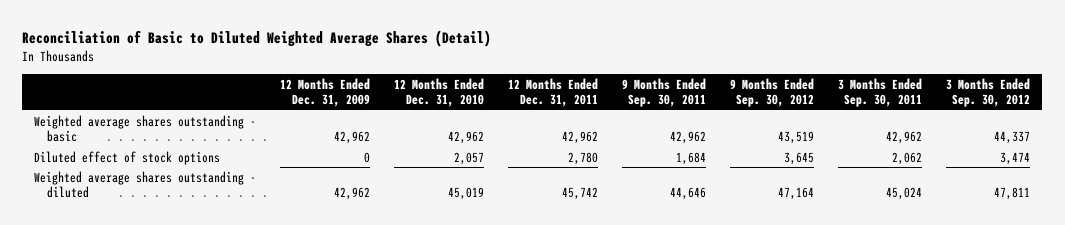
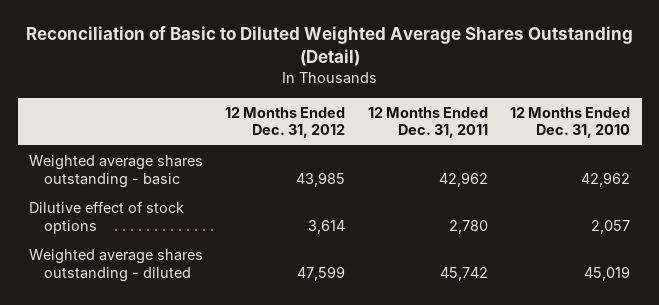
- Reconciliation of Basic to Diluted Weighted Average Shares (Detail)
+ Reconciliation of Basic to Diluted Weighted Average Shares Outstanding (Detail)
- | 12 Months Ended Dec. 31, 2009 | 12 Months Ended Dec. 31, 2010 | 12 Months Ended Dec. 31, 2011 | 9 Months Ended Sep. 30, 2011 | 9 Months Ended Sep. 30, 2012 | 3 Months Ended Sep. 30, 2011 | 3 Months Ended Sep. 30, 2012
+ | 12 Months Ended Dec. 31, 2012 | 12 Months Ended Dec. 31, 2011 | 12 Months Ended Dec. 31, 2010
- Diluted effect of stock options | 0 | 2,057 | 2,780 | 1,684 | 3,645 | 2,062 | 3,474
+ Dilutive effect of stock options | 3,614 | 2,780 | 2,057

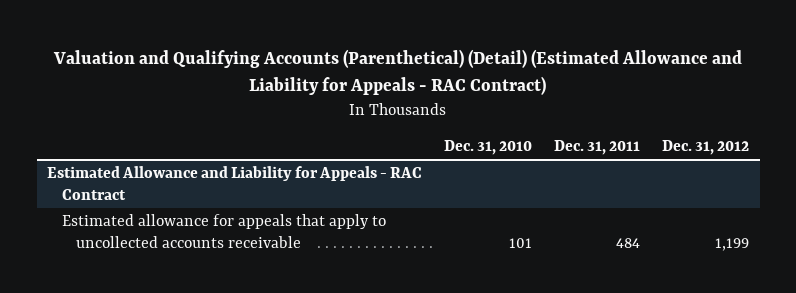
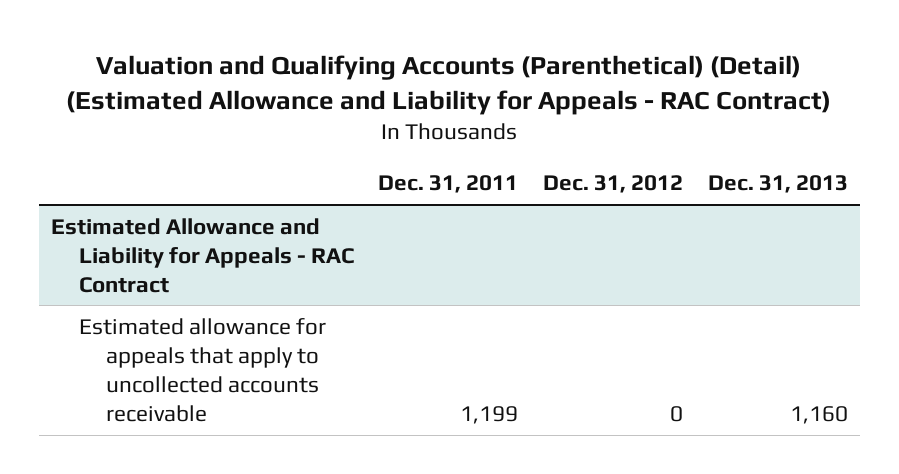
- | Dec. 31, 2010 | Dec. 31, 2011 | Dec. 31, 2012
+ | Dec. 31, 2011 | Dec. 31, 2012 | Dec. 31, 2013
@ Estimated Allowance and Liability for Appeals - RAC Contract
- Estimated allowance for appeals that apply to uncollected accounts receivable | 101 | 484 | 1,199
+ Estimated allowance for appeals that apply to uncollected accounts receivable | 1,199 | 0 | 1,160

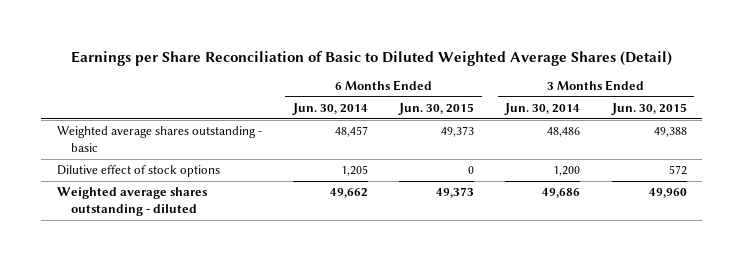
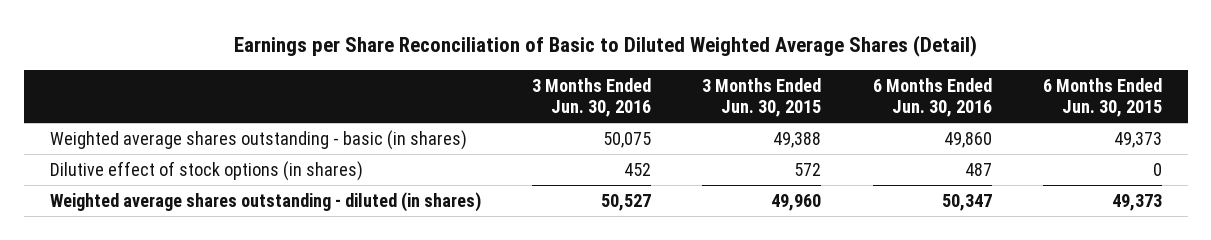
- | 6 Months Ended Jun. 30, 2014 | 6 Months Ended Jun. 30, 2015 | 3 Months Ended Jun. 30, 2014 | 3 Months Ended Jun. 30, 2015
+ | 3 Months Ended Jun. 30, 2016 | 3 Months Ended Jun. 30, 2015 | 6 Months Ended Jun. 30, 2016 | 6 Months Ended Jun. 30, 2015
- Weighted average shares outstanding - basic | 48,457 | 49,373 | 48,486 | 49,388
- Dilutive effect of stock options | 1,205 | 0 | 1,200 | 572
- Weighted average shares outstanding - diluted | 49,662 | 49,373 | 49,686 | 49,960
+ Weighted average shares outstanding - basic (in shares) | 50,075 | 49,388 | 49,860 | 49,373
+ Dilutive effect of stock options (in shares) | 452 | 572 | 487 | 0
+ Weighted average shares outstanding - diluted (in shares) | 50,527 | 49,960 | 50,347 | 49,373

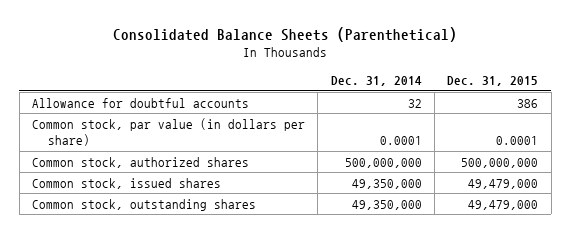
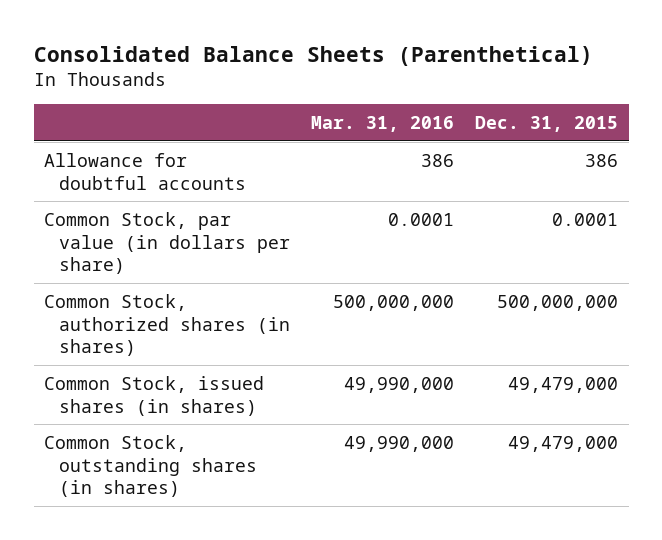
- | Dec. 31, 2014 | Dec. 31, 2015
+ | Mar. 31, 2016 | Dec. 31, 2015
- Common stock, par value (in dollars per share) | 0.0001 | 0.0001
- Common stock, authorized shares | 500,000,000 | 500,000,000
- Common stock, issued shares | 49,350,000 | 49,479,000
- Common stock, outstanding shares | 49,350,000 | 49,479,000
+ Common Stock, par value (in dollars per share) | 0.0001 | 0.0001
+ Common Stock, authorized shares (in shares) | 500,000,000 | 500,000,000
+ Common Stock, issued shares (in shares) | 49,990,000 | 49,479,000
+ Common Stock, outstanding shares (in shares) | 49,990,000 | 49,479,000

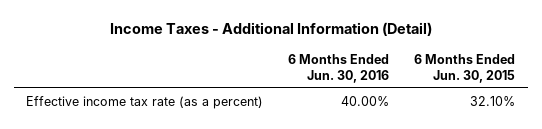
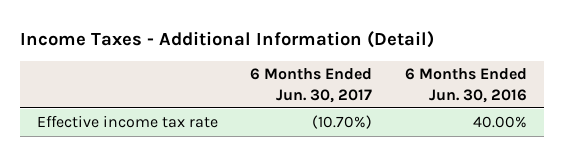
- | 6 Months Ended Jun. 30, 2016 | 6 Months Ended Jun. 30, 2015
+ | 6 Months Ended Jun. 30, 2017 | 6 Months Ended Jun. 30, 2016
- Effective income tax rate (as a percent) | 40.00% | 32.10%
+ Effective income tax rate | (10.70%) | 40.00%

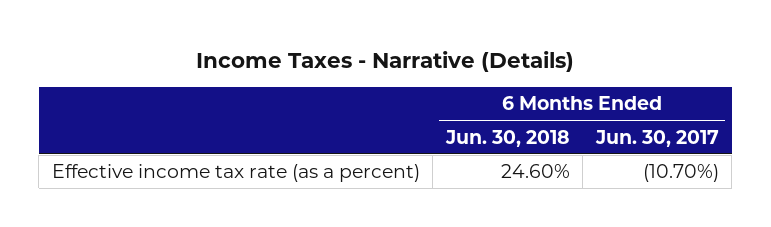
- Income Taxes - Additional Information (Detail)
+ Income Taxes - Narrative (Details)
- | 6 Months Ended Jun. 30, 2017 | 6 Months Ended Jun. 30, 2016
+ | 6 Months Ended Jun. 30, 2018 | 6 Months Ended Jun. 30, 2017
- Effective income tax rate | (10.70%) | 40.00%
+ Effective income tax rate (as a percent) | 24.60% | (10.70%)

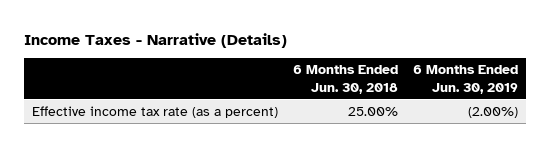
- | 6 Months Ended Jun. 30, 2018 | 6 Months Ended Jun. 30, 2017
+ | 6 Months Ended Jun. 30, 2018 | 6 Months Ended Jun. 30, 2019
- Effective income tax rate (as a percent) | 24.60% | (10.70%)
+ Effective income tax rate (as a percent) | 25.00% | (2.00%)

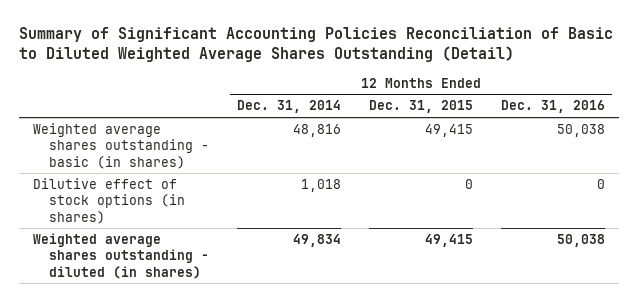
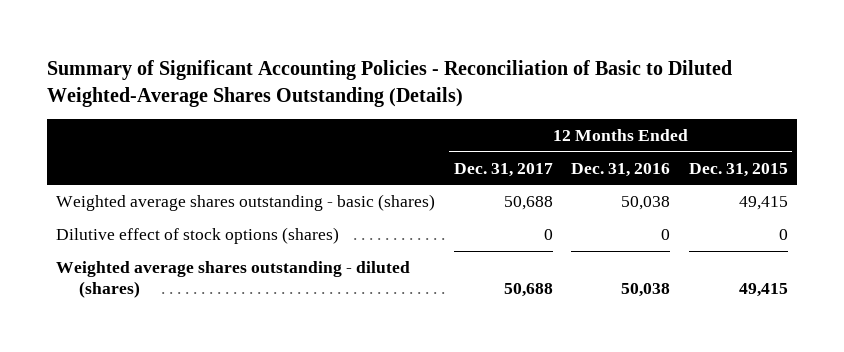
- Summary of Significant Accounting Policies Reconciliation of Basic to Diluted Weighted Average Shares Outstanding (Detail)
+ Summary of Significant Accounting Policies - Reconciliation of Basic to Diluted Weighted-Average Shares Outstanding (Details)
- | 12 Months Ended Dec. 31, 2014 | 12 Months Ended Dec. 31, 2015 | 12 Months Ended Dec. 31, 2016
+ | 12 Months Ended Dec. 31, 2017 | 12 Months Ended Dec. 31, 2016 | 12 Months Ended Dec. 31, 2015
- Weighted average shares outstanding - basic (in shares) | 48,816 | 49,415 | 50,038
- Dilutive effect of stock options (in shares) | 1,018 | 0 | 0
- Weighted average shares outstanding - diluted (in shares) | 49,834 | 49,415 | 50,038
+ Weighted average shares outstanding - basic (shares) | 50,688 | 50,038 | 49,415
+ Dilutive effect of stock options (shares) | 0 | 0 | 0
+ Weighted average shares outstanding - diluted (shares) | 50,688 | 50,038 | 49,415

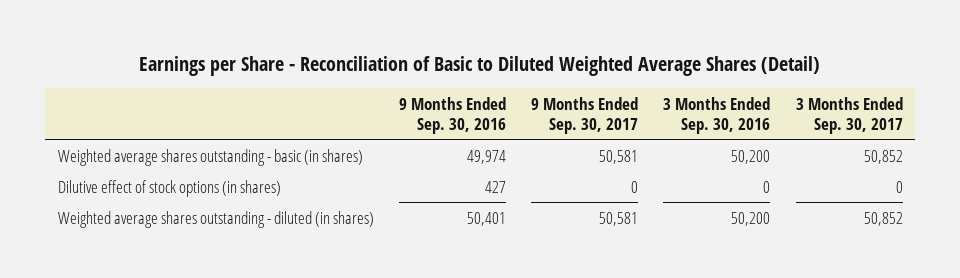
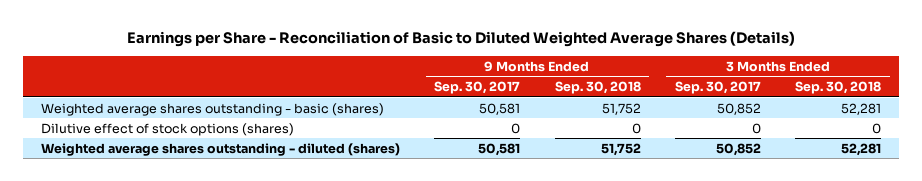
- Earnings per Share - Reconciliation of Basic to Diluted Weighted Average Shares (Detail)
+ Earnings per Share - Reconciliation of Basic to Diluted Weighted Average Shares (Details)
- | 9 Months Ended Sep. 30, 2016 | 9 Months Ended Sep. 30, 2017 | 3 Months Ended Sep. 30, 2016 | 3 Months Ended Sep. 30, 2017
+ | 9 Months Ended Sep. 30, 2017 | 9 Months Ended Sep. 30, 2018 | 3 Months Ended Sep. 30, 2017 | 3 Months Ended Sep. 30, 2018
- Weighted average shares outstanding - basic (in shares) | 49,974 | 50,581 | 50,200 | 50,852
- Dilutive effect of stock options (in shares) | 427 | 0 | 0 | 0
- Weighted average shares outstanding - diluted (in shares) | 50,401 | 50,581 | 50,200 | 50,852
+ Weighted average shares outstanding - basic (shares) | 50,581 | 51,752 | 50,852 | 52,281
+ Dilutive effect of stock options (shares) | 0 | 0 | 0 | 0
+ Weighted average shares outstanding - diluted (shares) | 50,581 | 51,752 | 50,852 | 52,281

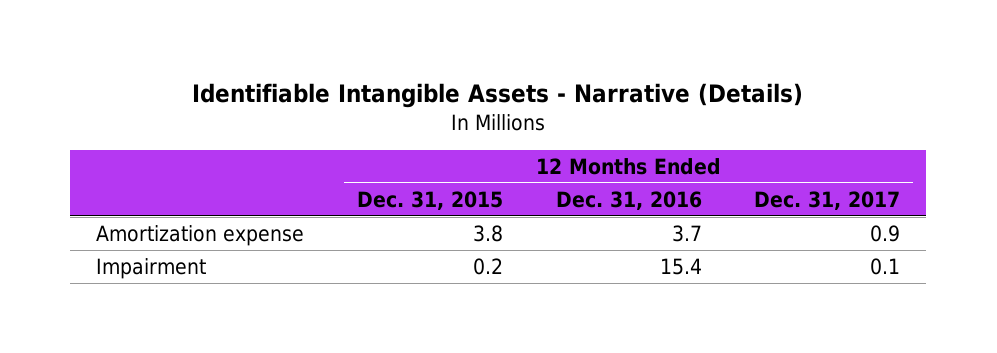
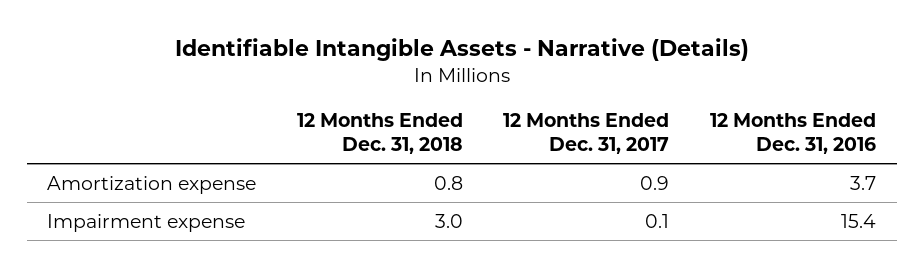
- | 12 Months Ended Dec. 31, 2015 | 12 Months Ended Dec. 31, 2016 | 12 Months Ended Dec. 31, 2017
+ | 12 Months Ended Dec. 31, 2018 | 12 Months Ended Dec. 31, 2017 | 12 Months Ended Dec. 31, 2016
- Impairment | 0.2 | 15.4 | 0.1
+ Impairment expense | 3.0 | 0.1 | 15.4

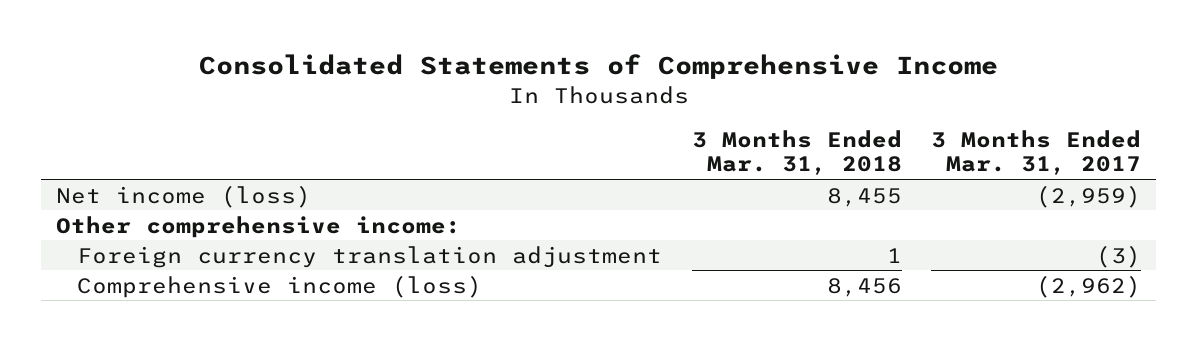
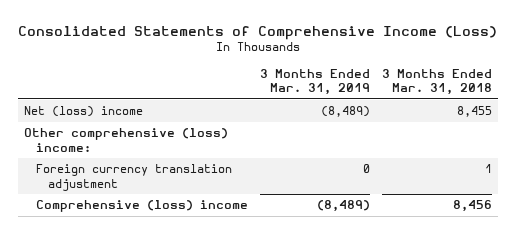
- Consolidated Statements of Comprehensive Income
+ Consolidated Statements of Comprehensive Income (Loss)
- | 3 Months Ended Mar. 31, 2018 | 3 Months Ended Mar. 31, 2017
+ | 3 Months Ended Mar. 31, 2019 | 3 Months Ended Mar. 31, 2018
- Net income (loss) | 8,455 | (2,959)
- Other comprehensive income:
+ Net (loss) income | (8,489) | 8,455
+ Other comprehensive (loss) income:
- Comprehensive income (loss) | 8,456 | (2,962)
+ Comprehensive (loss) income | (8,489) | 8,456

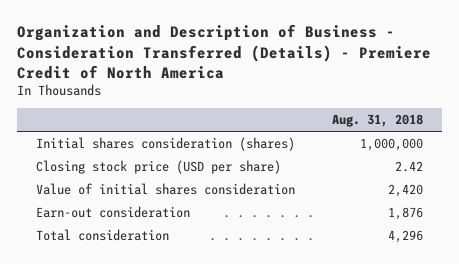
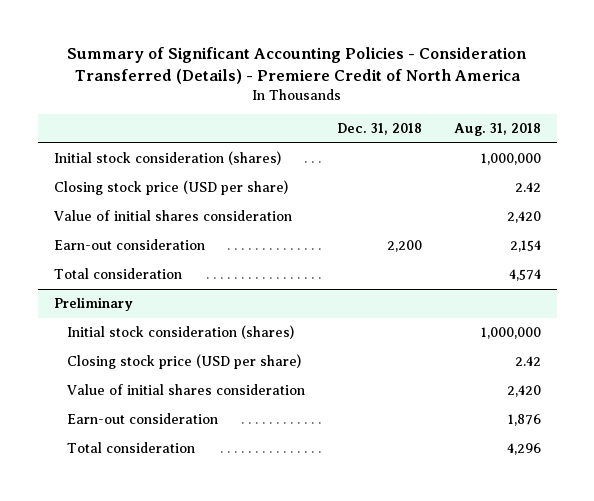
- Organization and Description of Business - Consideration Transferred (Details) - Premiere Credit of North America
+ Summary of Significant Accounting Policies - Consideration Transferred (Details) - Premiere Credit of North America
- | Aug. 31, 2018
+ | Dec. 31, 2018 | Aug. 31, 2018
- Initial shares consideration (shares) | 1,000,000
+ Initial stock consideration (shares) | | 1,000,000
+ Earn-out consideration | 2,200 | 2,154
+ Total consideration | | 4,574
+ Preliminary
+ Initial stock consideration (shares) | | 1,000,000
+ Closing stock price (USD per share) | | 2.42
+ Value of initial shares consideration | | 2,420

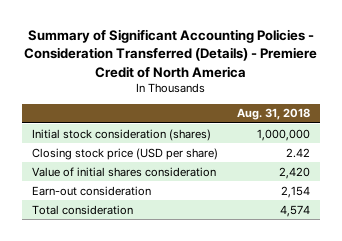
- | Dec. 31, 2018 | Aug. 31, 2018
+ | Aug. 31, 2018
- Preliminary
- Initial stock consideration (shares) | | 1,000,000
- Closing stock price (USD per share) | | 2.42
- Value of initial shares consideration | | 2,420
- Earn-out consideration | | 1,876
- Total consideration | | 4,296

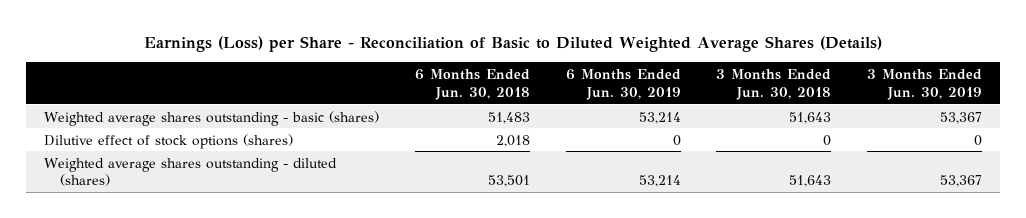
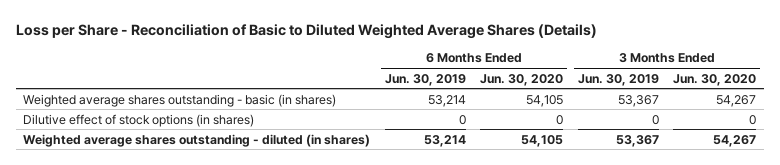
- Earnings (Loss) per Share - Reconciliation of Basic to Diluted Weighted Average Shares (Details)
+ Loss per Share - Reconciliation of Basic to Diluted Weighted Average Shares (Details)
- | 6 Months Ended Jun. 30, 2018 | 6 Months Ended Jun. 30, 2019 | 3 Months Ended Jun. 30, 2018 | 3 Months Ended Jun. 30, 2019
+ | 6 Months Ended Jun. 30, 2019 | 6 Months Ended Jun. 30, 2020 | 3 Months Ended Jun. 30, 2019 | 3 Months Ended Jun. 30, 2020
- Weighted average shares outstanding - basic (shares) | 51,483 | 53,214 | 51,643 | 53,367
- Dilutive effect of stock options (shares) | 2,018 | 0 | 0 | 0
- Weighted average shares outstanding - diluted (shares) | 53,501 | 53,214 | 51,643 | 53,367
+ Weighted average shares outstanding - basic (in shares) | 53,214 | 54,105 | 53,367 | 54,267
+ Dilutive effect of stock options (in shares) | 0 | 0 | 0 | 0
+ Weighted average shares outstanding - diluted (in shares) | 53,214 | 54,105 | 53,367 | 54,267

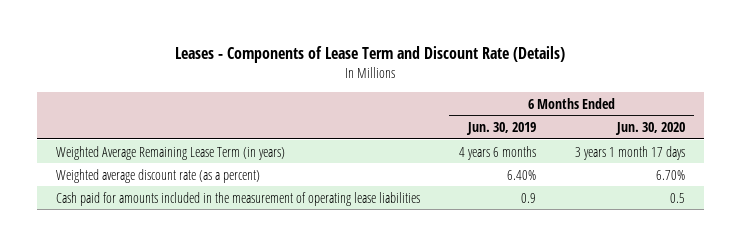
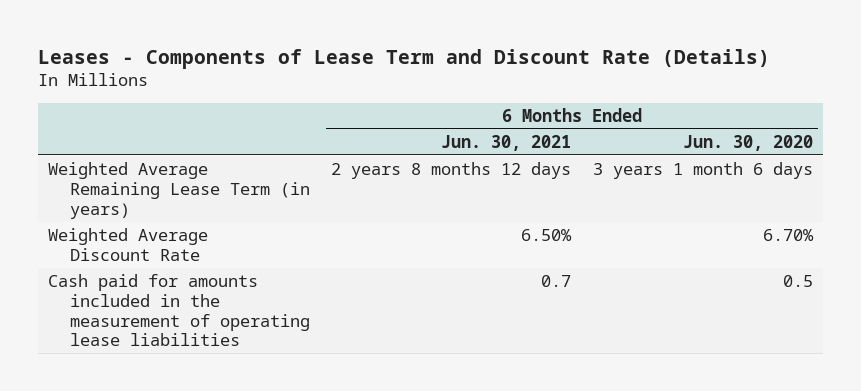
- | 6 Months Ended Jun. 30, 2019 | 6 Months Ended Jun. 30, 2020
+ | 6 Months Ended Jun. 30, 2021 | 6 Months Ended Jun. 30, 2020
- Weighted Average Remaining Lease Term (in years) | 4 years 6 months | 3 years 1 month 17 days
- Weighted average discount rate (as a percent) | 6.40% | 6.70%
+ Weighted Average Remaining Lease Term (in years) | 2 years 8 months 12 days | 3 years 1 month 6 days
+ Weighted Average Discount Rate | 6.50% | 6.70%

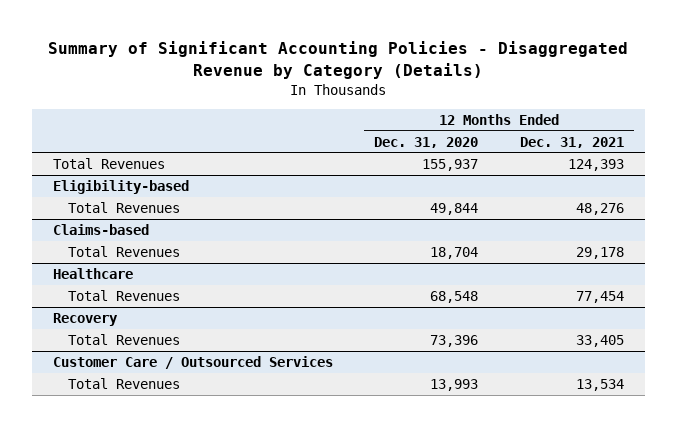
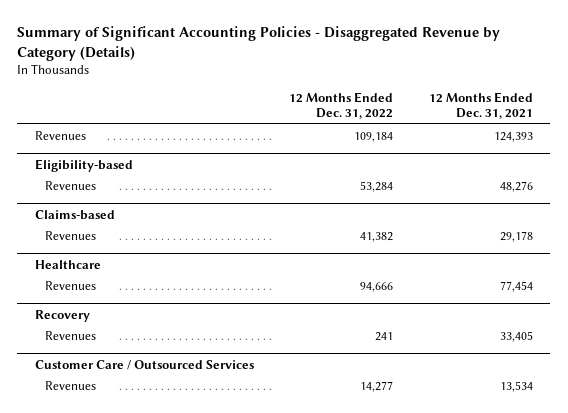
- | 12 Months Ended Dec. 31, 2020 | 12 Months Ended Dec. 31, 2021
+ | 12 Months Ended Dec. 31, 2022 | 12 Months Ended Dec. 31, 2021
- Total Revenues | 155,937 | 124,393
+ Revenues | 109,184 | 124,393
@ Eligibility-based
- Total Revenues | 49,844 | 48,276
+ Revenues | 53,284 | 48,276
@ Claims-based
- Total Revenues | 18,704 | 29,178
+ Revenues | 41,382 | 29,178
@ Healthcare
- Total Revenues | 68,548 | 77,454
+ Revenues | 94,666 | 77,454
@ Recovery
- Total Revenues | 73,396 | 33,405
+ Revenues | 241 | 33,405
@ Customer Care / Outsourced Services
- Total Revenues | 13,993 | 13,534
+ Revenues | 14,277 | 13,534

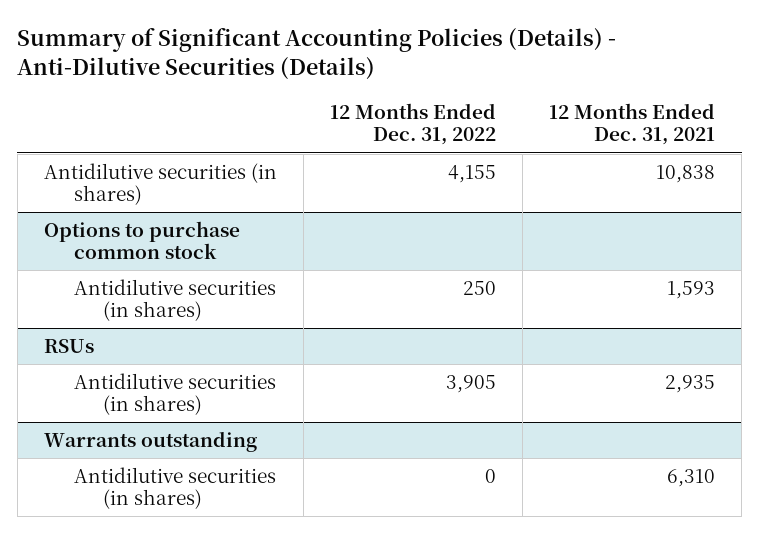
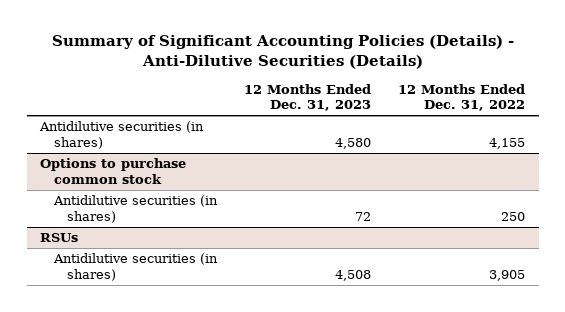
- | 12 Months Ended Dec. 31, 2022 | 12 Months Ended Dec. 31, 2021
+ | 12 Months Ended Dec. 31, 2023 | 12 Months Ended Dec. 31, 2022
- Warrants outstanding
- Antidilutive securities (in shares) | 0 | 6,310

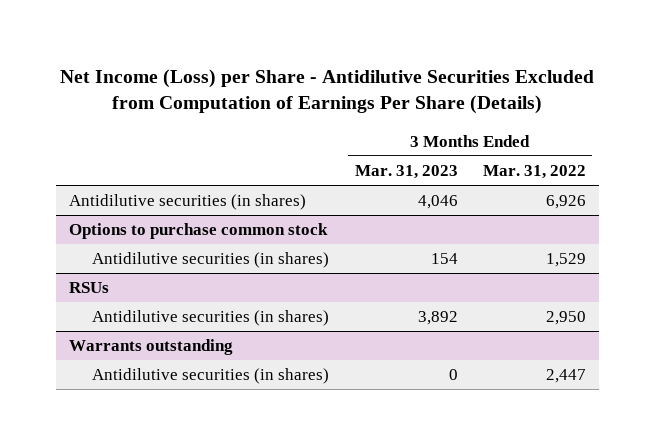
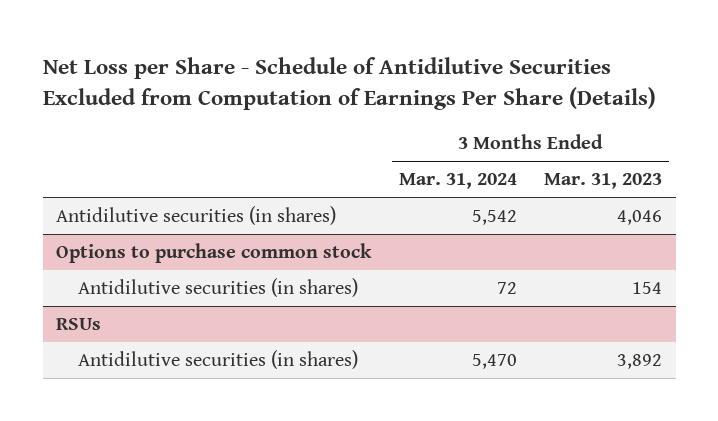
- Net Income (Loss) per Share - Antidilutive Securities Excluded from Computation of Earnings Per Share (Details)
+ Net Loss per Share - Schedule of Antidilutive Securities Excluded from Computation of Earnings Per Share (Details)
- | 3 Months Ended Mar. 31, 2023 | 3 Months Ended Mar. 31, 2022
+ | 3 Months Ended Mar. 31, 2024 | 3 Months Ended Mar. 31, 2023
- Warrants outstanding
- Antidilutive securities (in shares) | 0 | 2,447

